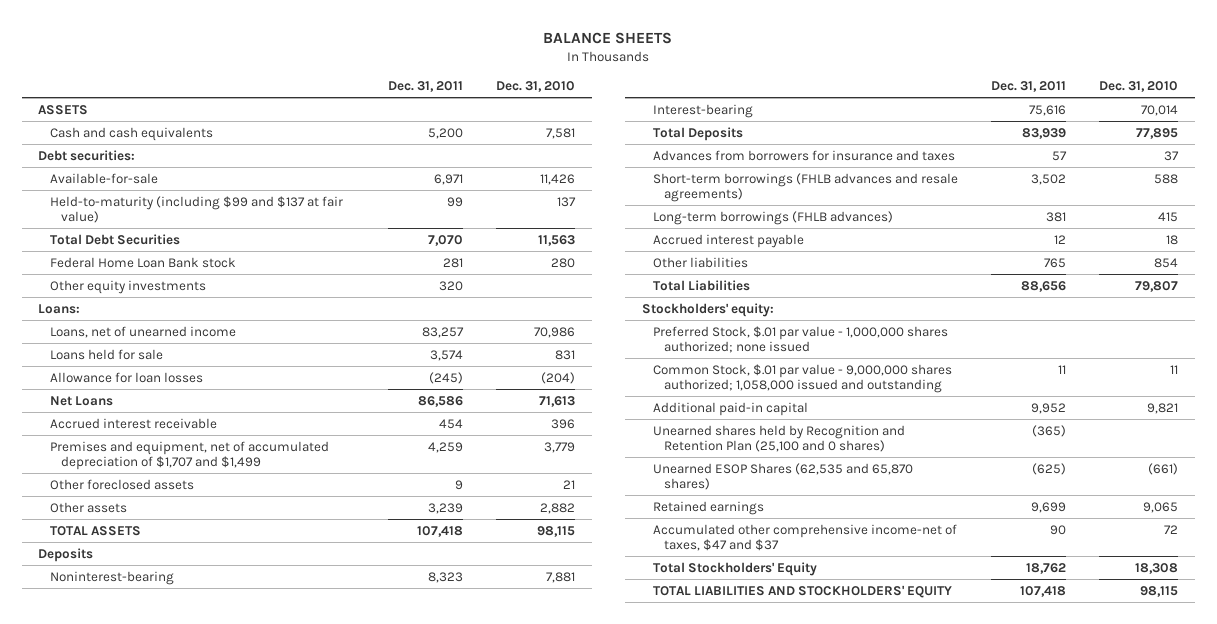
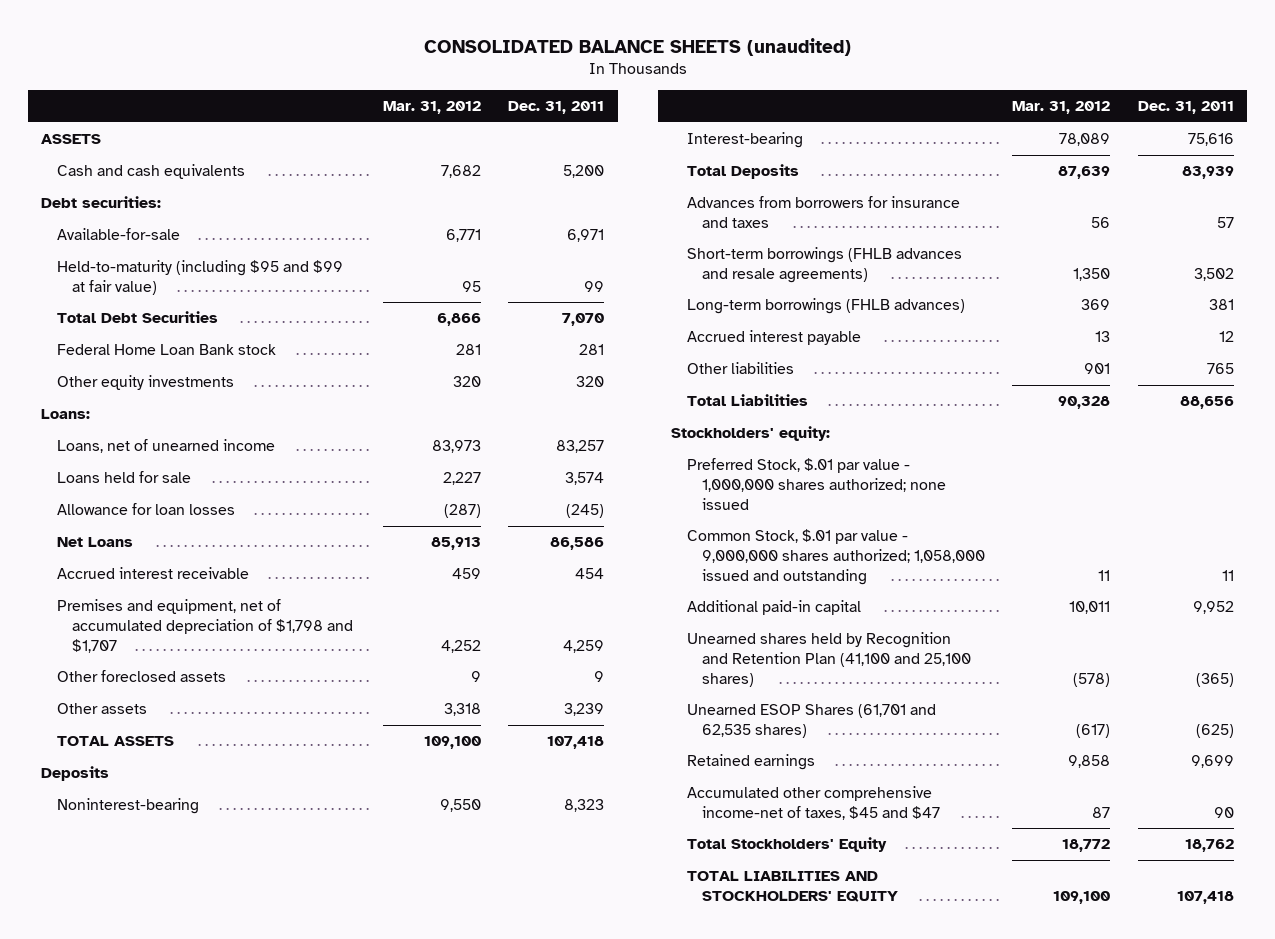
- BALANCE SHEETS
+ CONSOLIDATED BALANCE SHEETS (unaudited)
- | Dec. 31, 2011 | Dec. 31, 2010
+ | Mar. 31, 2012 | Dec. 31, 2011
- Held-to-maturity (including $99 and $137 at fair value) | 99 | 137
+ Held-to-maturity (including $95 and $99 at fair value) | 95 | 99
- Premises and equipment, net of accumulated depreciation of $1,707 and $1,499 | 4,259 | 3,779
+ Premises and equipment, net of accumulated depreciation of $1,798 and $1,707 | 4,252 | 4,259
- Unearned shares held by Recognition and Retention Plan (25,100 and 0 shares) | (365) |
- Unearned ESOP Shares (62,535 and 65,870 shares) | (625) | (661)
+ Unearned shares held by Recognition and Retention Plan (41,100 and 25,100 shares) | (578) | (365)
+ Unearned ESOP Shares (61,701 and 62,535 shares) | (617) | (625)
- Accumulated other comprehensive income-net of taxes, $47 and $37 | 90 | 72
+ Accumulated other comprehensive income-net of taxes, $45 and $47 | 87 | 90

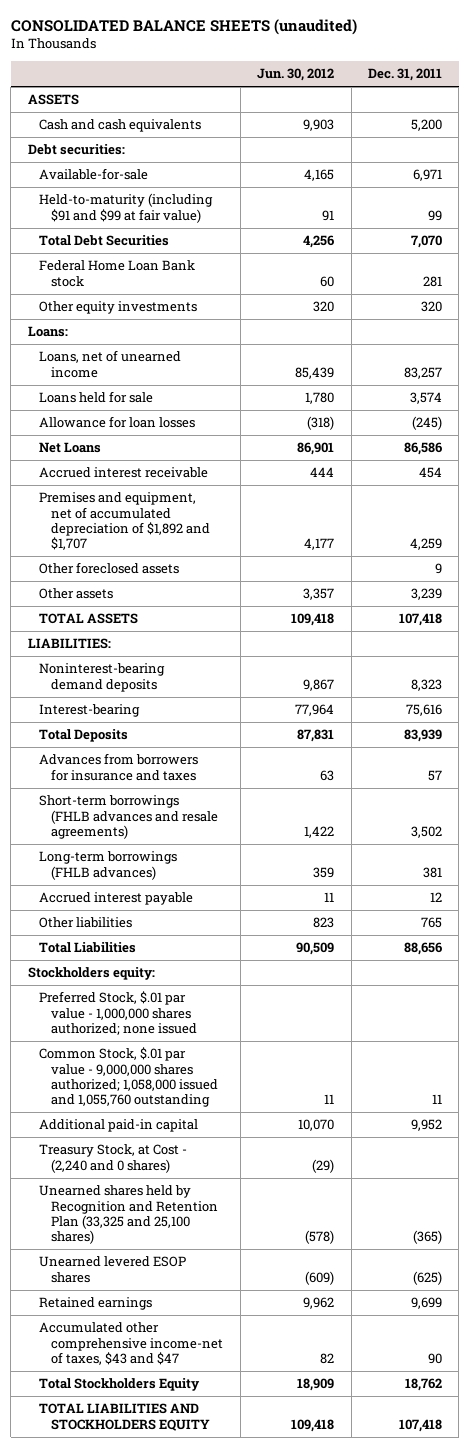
- | Mar. 31, 2012 | Dec. 31, 2011
+ | Jun. 30, 2012 | Dec. 31, 2011
- Held-to-maturity (including $95 and $99 at fair value) | 95 | 99
+ Held-to-maturity (including $91 and $99 at fair value) | 91 | 99
- Premises and equipment, net of accumulated depreciation of $1,798 and $1,707 | 4,252 | 4,259
+ Premises and equipment, net of accumulated depreciation of $1,892 and $1,707 | 4,177 | 4,259
- Deposits
- Noninterest-bearing | 9,550 | 8,323
+ LIABILITIES:
+ Noninterest-bearing demand deposits | 9,867 | 8,323
- Stockholders' equity:
+ Stockholders equity:
- Common Stock, $.01 par value - 9,000,000 shares authorized; 1,058,000 issued and outstanding | 11 | 11
+ Common Stock, $.01 par value - 9,000,000 shares authorized; 1,058,000 issued and 1,055,760 outstanding | 11 | 11
- Unearned shares held by Recognition and Retention Plan (41,100 and 25,100 shares) | (578) | (365)
- Unearned ESOP Shares (61,701 and 62,535 shares) | (617) | (625)
+ Treasury Stock, at Cost - (2,240 and 0 shares) | (29) |
+ Unearned shares held by Recognition and Retention Plan (33,325 and 25,100 shares) | (578) | (365)
+ Unearned levered ESOP shares | (609) | (625)
- Accumulated other comprehensive income-net of taxes, $45 and $47 | 87 | 90
- Total Stockholders' Equity | 18,772 | 18,762
- TOTAL LIABILITIES AND STOCKHOLDERS' EQUITY | 109,100 | 107,418
+ Accumulated other comprehensive income-net of taxes, $43 and $47 | 82 | 90
+ Total Stockholders Equity | 18,909 | 18,762
+ TOTAL LIABILITIES AND STOCKHOLDERS EQUITY | 109,418 | 107,418

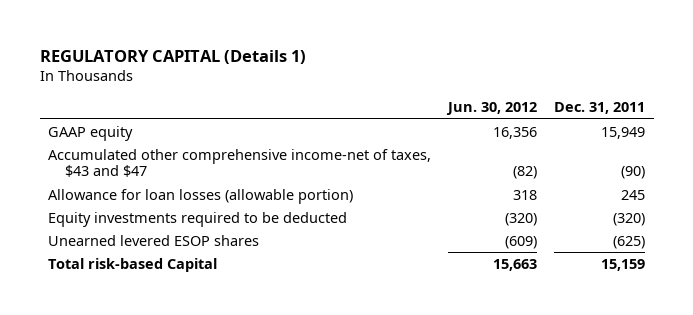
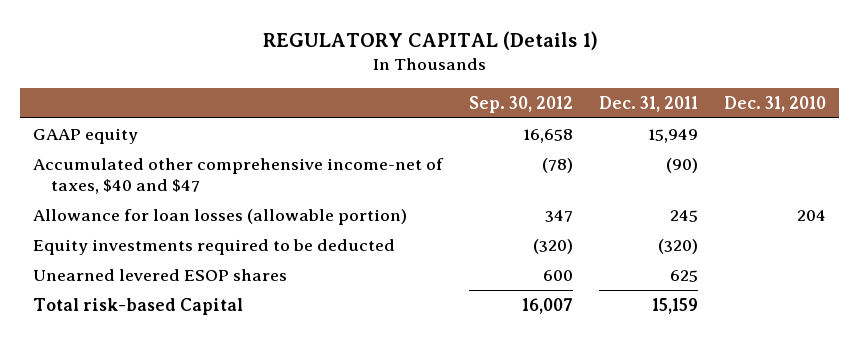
- | Jun. 30, 2012 | Dec. 31, 2011
+ | Sep. 30, 2012 | Dec. 31, 2011 | Dec. 31, 2010
- Accumulated other comprehensive income-net of taxes, $43 and $47 | (82) | (90)
+ Accumulated other comprehensive income-net of taxes, $40 and $47 | (78) | (90) |
- Unearned levered ESOP shares | (609) | (625)
+ Unearned levered ESOP shares | 600 | 625 |

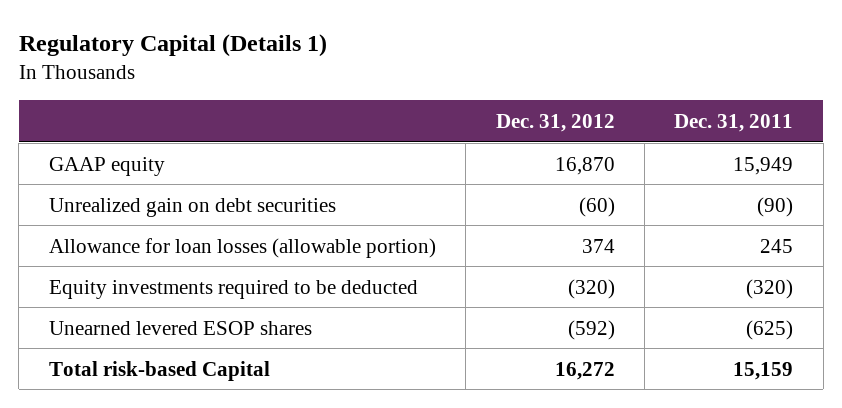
- REGULATORY CAPITAL (Details 1)
+ Regulatory Capital (Details 1)
- | Sep. 30, 2012 | Dec. 31, 2011 | Dec. 31, 2010
+ | Dec. 31, 2012 | Dec. 31, 2011
- Accumulated other comprehensive income-net of taxes, $40 and $47 | (78) | (90) |
+ Unrealized gain on debt securities | (60) | (90)
- Unearned levered ESOP shares | 600 | 625 |
+ Unearned levered ESOP shares | (592) | (625)

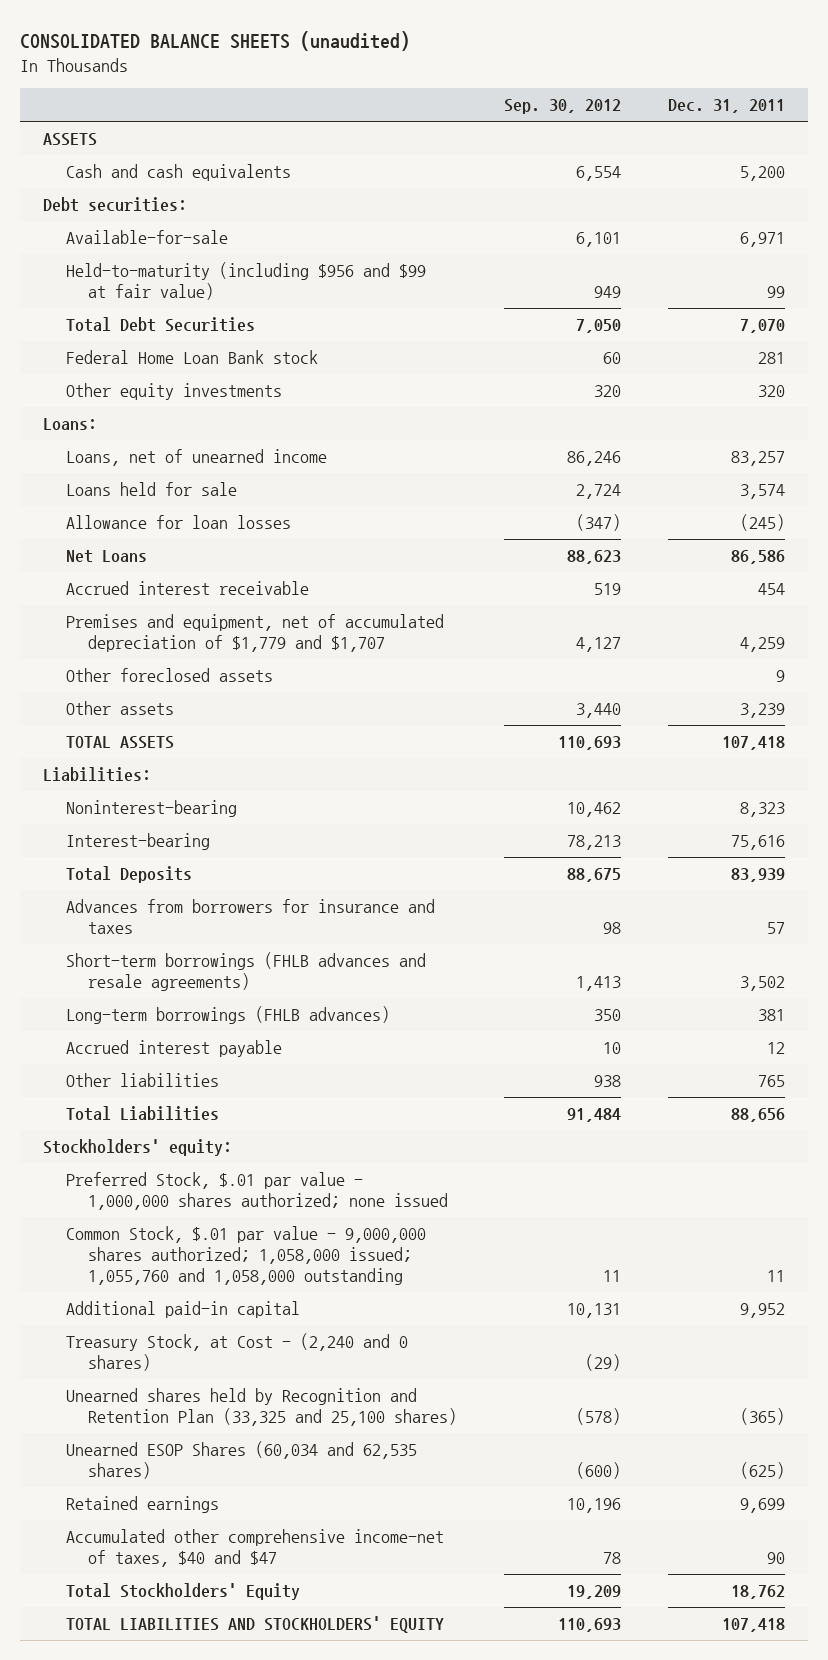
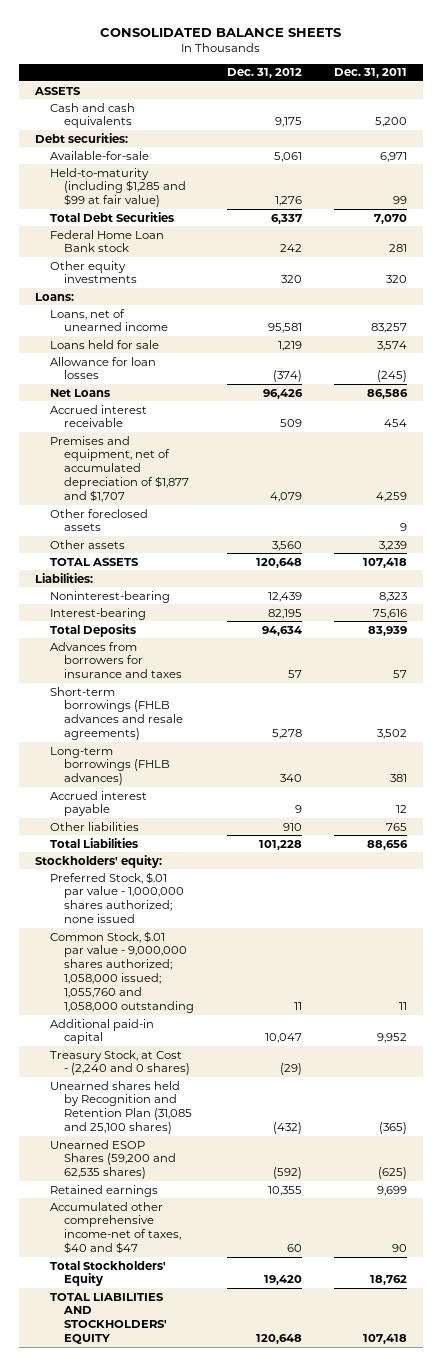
- CONSOLIDATED BALANCE SHEETS (unaudited)
+ CONSOLIDATED BALANCE SHEETS
- | Sep. 30, 2012 | Dec. 31, 2011
+ | Dec. 31, 2012 | Dec. 31, 2011
- Held-to-maturity (including $956 and $99 at fair value) | 949 | 99
+ Held-to-maturity (including $1,285 and $99 at fair value) | 1,276 | 99
- Premises and equipment, net of accumulated depreciation of $1,779 and $1,707 | 4,127 | 4,259
+ Premises and equipment, net of accumulated depreciation of $1,877 and $1,707 | 4,079 | 4,259
- Unearned shares held by Recognition and Retention Plan (33,325 and 25,100 shares) | (578) | (365)
- Unearned ESOP Shares (60,034 and 62,535 shares) | (600) | (625)
+ Unearned shares held by Recognition and Retention Plan (31,085 and 25,100 shares) | (432) | (365)
+ Unearned ESOP Shares (59,200 and 62,535 shares) | (592) | (625)

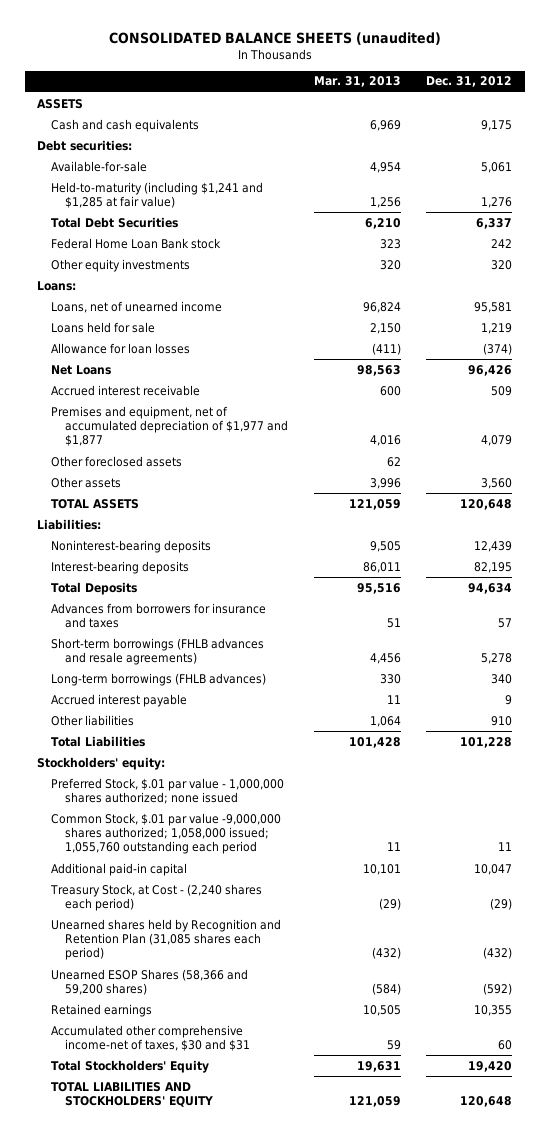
- CONSOLIDATED BALANCE SHEETS
+ CONSOLIDATED BALANCE SHEETS (unaudited)
- | Dec. 31, 2012 | Dec. 31, 2011
+ | Mar. 31, 2013 | Dec. 31, 2012
- Held-to-maturity (including $1,285 and $99 at fair value) | 1,276 | 99
+ Held-to-maturity (including $1,241 and $1,285 at fair value) | 1,256 | 1,276
- Premises and equipment, net of accumulated depreciation of $1,877 and $1,707 | 4,079 | 4,259
+ Premises and equipment, net of accumulated depreciation of $1,977 and $1,877 | 4,016 | 4,079
- Noninterest-bearing | 12,439 | 8,323
- Interest-bearing | 82,195 | 75,616
+ Noninterest-bearing deposits | 9,505 | 12,439
+ Interest-bearing deposits | 86,011 | 82,195
- Common Stock, $.01 par value - 9,000,000 shares authorized; 1,058,000 issued; 1,055,760 and 1,058,000 outstanding | 11 | 11
+ Common Stock, $.01 par value -9,000,000 shares authorized; 1,058,000 issued; 1,055,760 outstanding each period | 11 | 11
- Treasury Stock, at Cost - (2,240 and 0 shares) | (29) |
- Unearned shares held by Recognition and Retention Plan (31,085 and 25,100 shares) | (432) | (365)
- Unearned ESOP Shares (59,200 and 62,535 shares) | (592) | (625)
+ Treasury Stock, at Cost - (2,240 shares each period) | (29) | (29)
+ Unearned shares held by Recognition and Retention Plan (31,085 shares each period) | (432) | (432)
+ Unearned ESOP Shares (58,366 and 59,200 shares) | (584) | (592)
- Accumulated other comprehensive income-net of taxes, $40 and $47 | 60 | 90
+ Accumulated other comprehensive income-net of taxes, $30 and $31 | 59 | 60

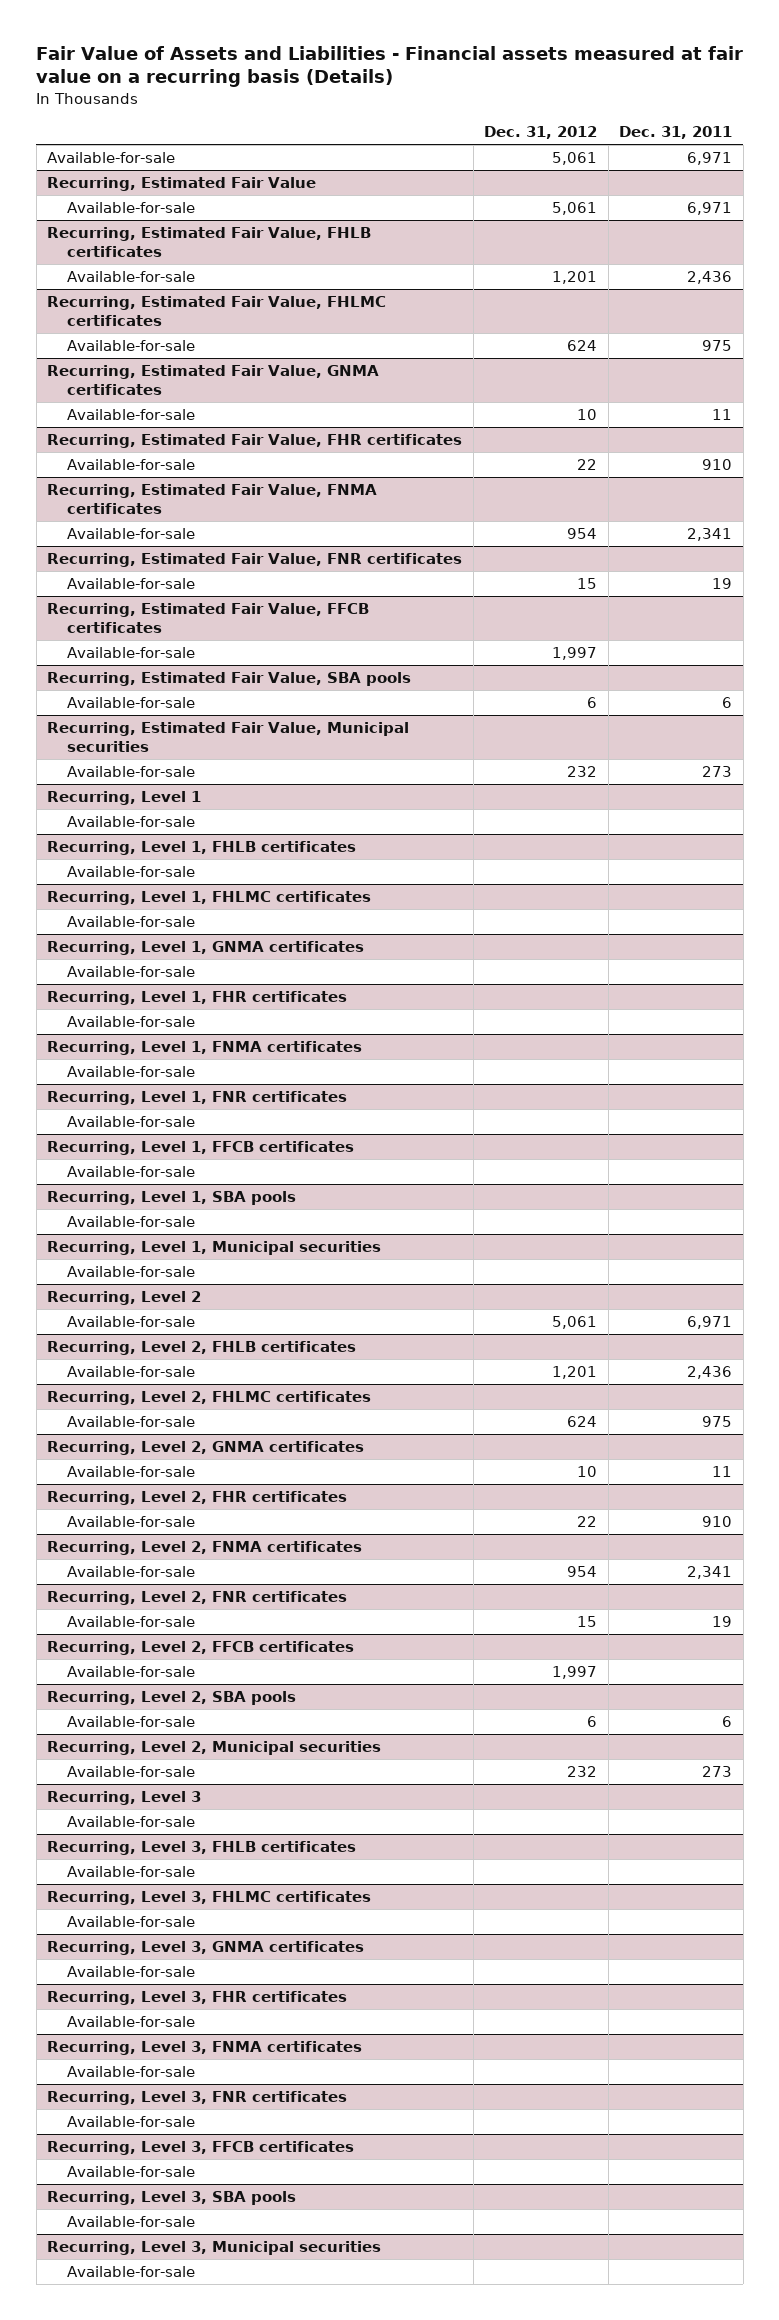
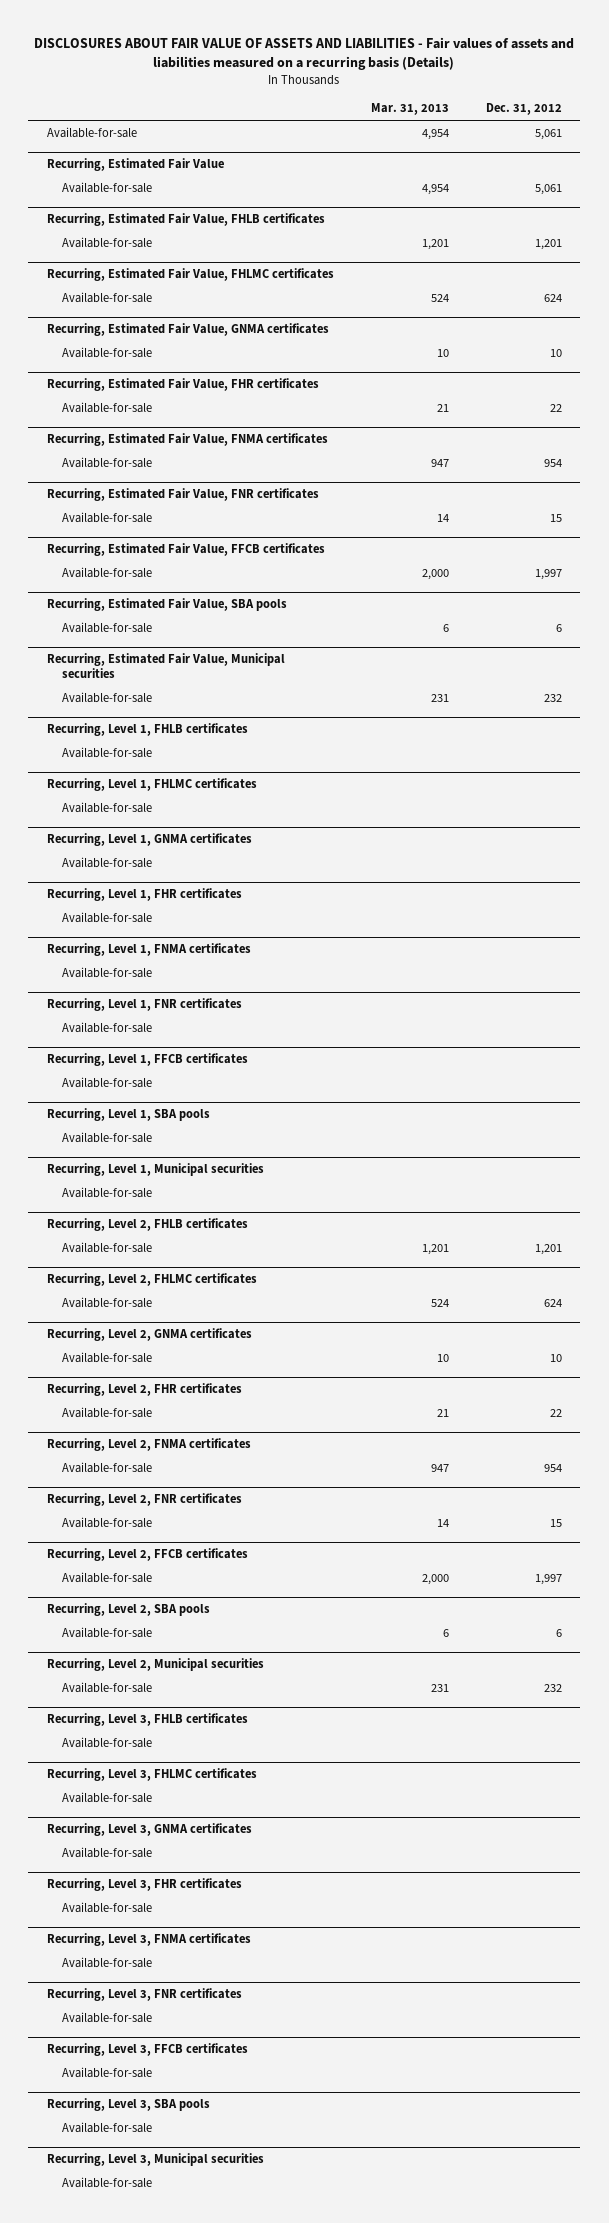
- Fair Value of Assets and Liabilities - Financial assets measured at fair value on a recurring basis (Details)
+ DISCLOSURES ABOUT FAIR VALUE OF ASSETS AND LIABILITIES - Fair values of assets and liabilities measured on a recurring basis (Details)
- | Dec. 31, 2012 | Dec. 31, 2011
+ | Mar. 31, 2013 | Dec. 31, 2012
- Recurring, Level 1
- Available-for-sale
- Recurring, Level 2
- Available-for-sale | 5,061 | 6,971
- Recurring, Level 3
- Available-for-sale

